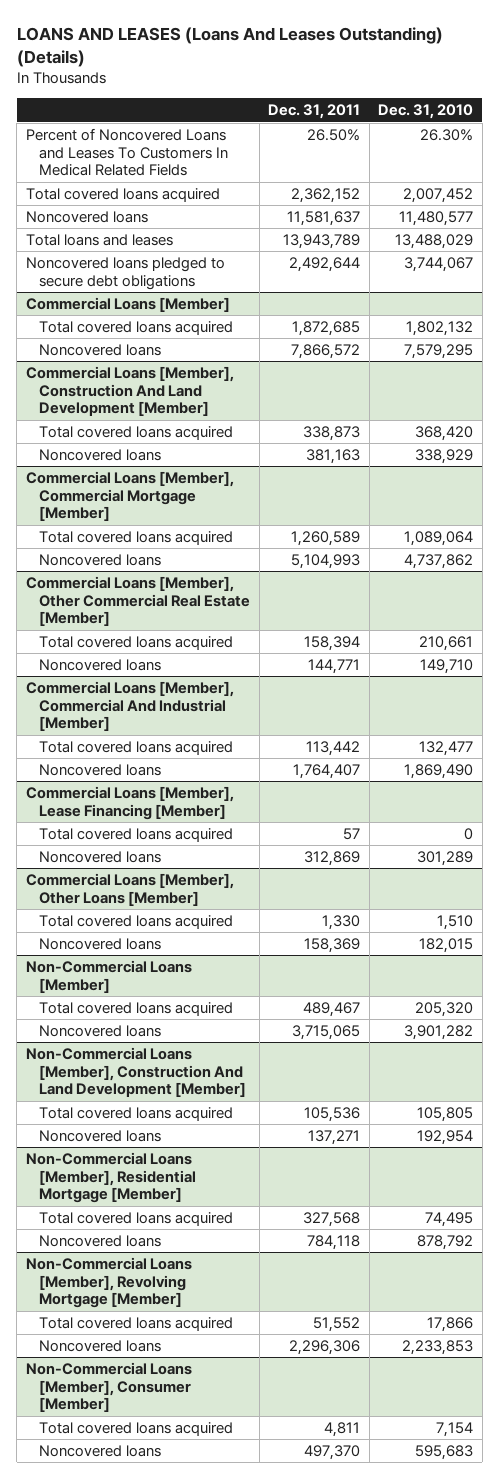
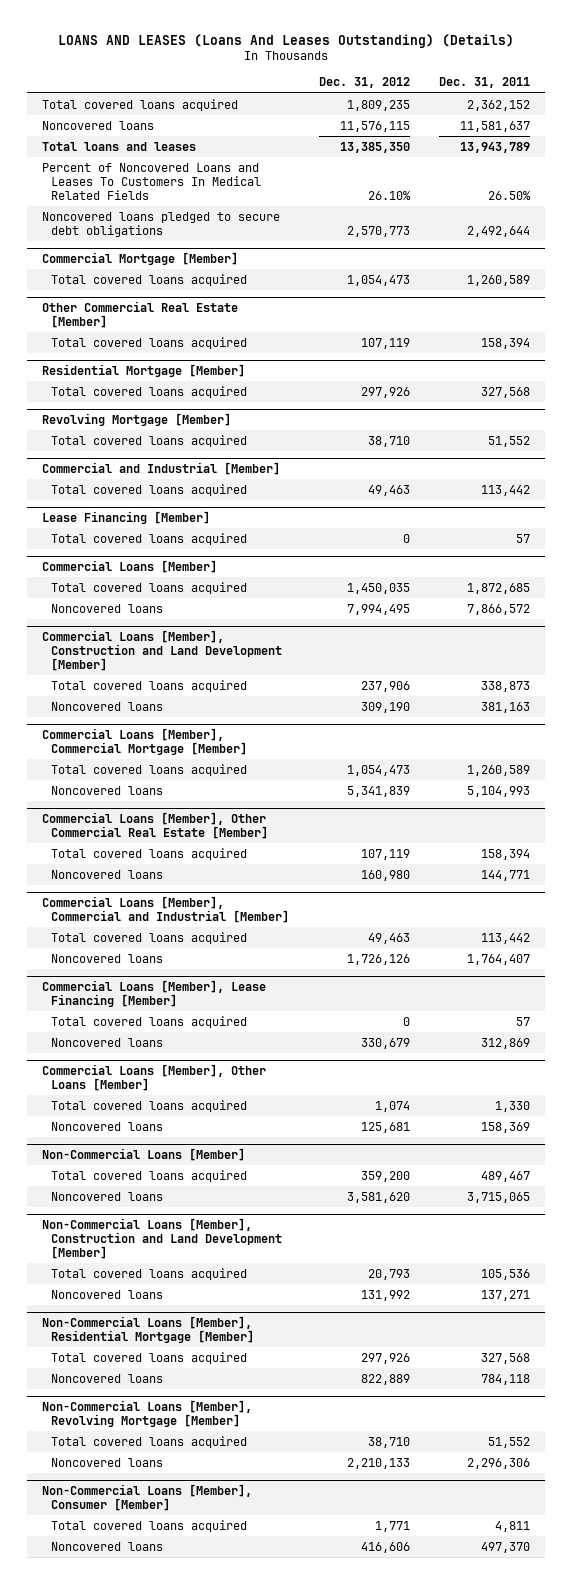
- | Dec. 31, 2011 | Dec. 31, 2010
+ | Dec. 31, 2012 | Dec. 31, 2011
moved down: Percent of Noncovered Loans and Leases To Customers In Medical Related Fields | 26.10% | 26.50%
+ Commercial Mortgage [Member]
+ Total covered loans acquired | 1,054,473 | 1,260,589
+ Other Commercial Real Estate [Member]
+ Total covered loans acquired | 107,119 | 158,394
+ Residential Mortgage [Member]
+ Total covered loans acquired | 297,926 | 327,568
+ Revolving Mortgage [Member]
+ Total covered loans acquired | 38,710 | 51,552
+ Commercial and Industrial [Member]
+ Total covered loans acquired | 49,463 | 113,442
+ Lease Financing [Member]
+ Total covered loans acquired | 0 | 57
- Commercial Loans [Member], Construction And Land Development [Member]
+ Commercial Loans [Member], Construction and Land Development [Member]
- Commercial Loans [Member], Commercial And Industrial [Member]
+ Commercial Loans [Member], Commercial and Industrial [Member]
- Non-Commercial Loans [Member], Construction And Land Development [Member]
+ Non-Commercial Loans [Member], Construction and Land Development [Member]

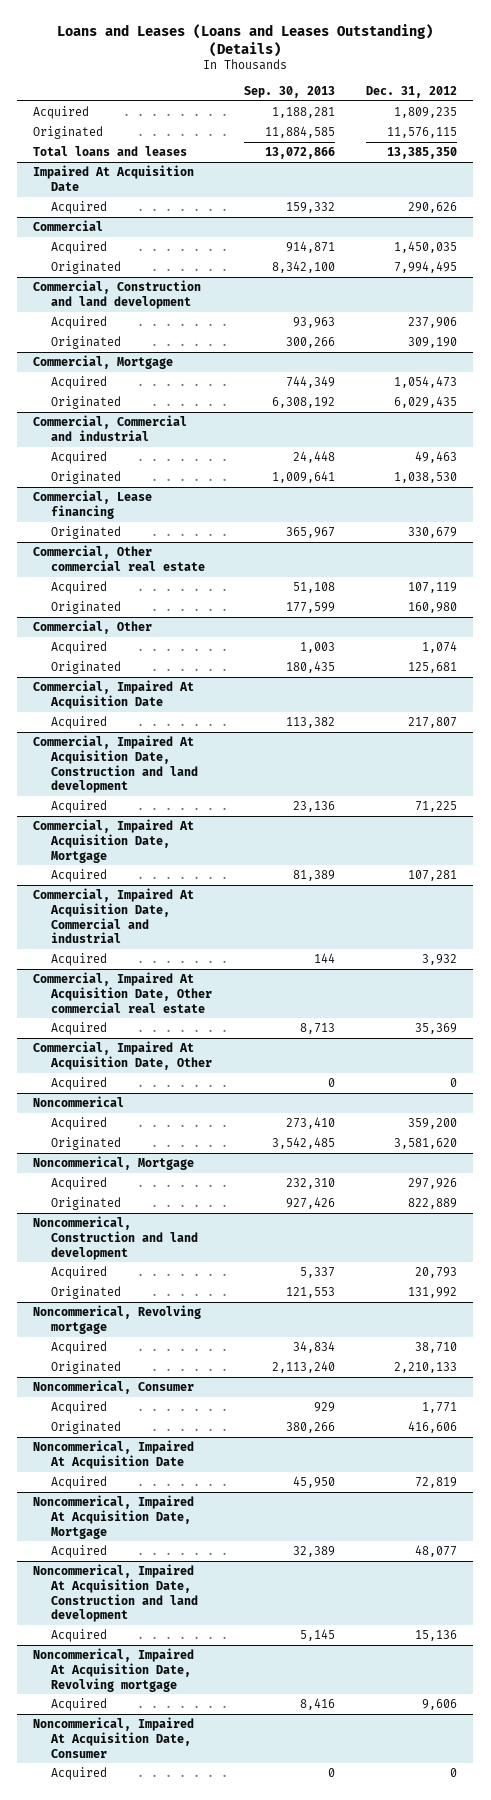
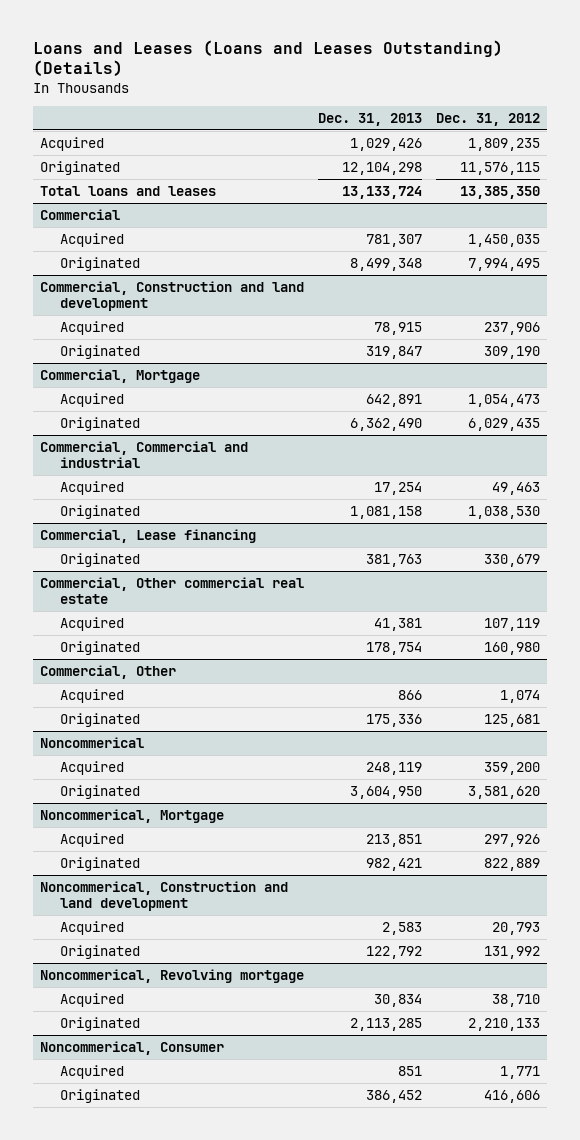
- | Sep. 30, 2013 | Dec. 31, 2012
+ | Dec. 31, 2013 | Dec. 31, 2012
- Impaired At Acquisition Date
- Acquired | 159,332 | 290,626
- Commercial, Impaired At Acquisition Date
- Acquired | 113,382 | 217,807
- Commercial, Impaired At Acquisition Date, Construction and land development
- Acquired | 23,136 | 71,225
- Commercial, Impaired At Acquisition Date, Mortgage
- Acquired | 81,389 | 107,281
- Commercial, Impaired At Acquisition Date, Commercial and industrial
- Acquired | 144 | 3,932
- Commercial, Impaired At Acquisition Date, Other commercial real estate
- Acquired | 8,713 | 35,369
- Commercial, Impaired At Acquisition Date, Other
- Acquired | 0 | 0
- Noncommerical, Impaired At Acquisition Date
- Acquired | 45,950 | 72,819
- Noncommerical, Impaired At Acquisition Date, Mortgage
- Acquired | 32,389 | 48,077
- Noncommerical, Impaired At Acquisition Date, Construction and land development
- Acquired | 5,145 | 15,136
- Noncommerical, Impaired At Acquisition Date, Revolving mortgage
- Acquired | 8,416 | 9,606
- Noncommerical, Impaired At Acquisition Date, Consumer
- Acquired | 0 | 0

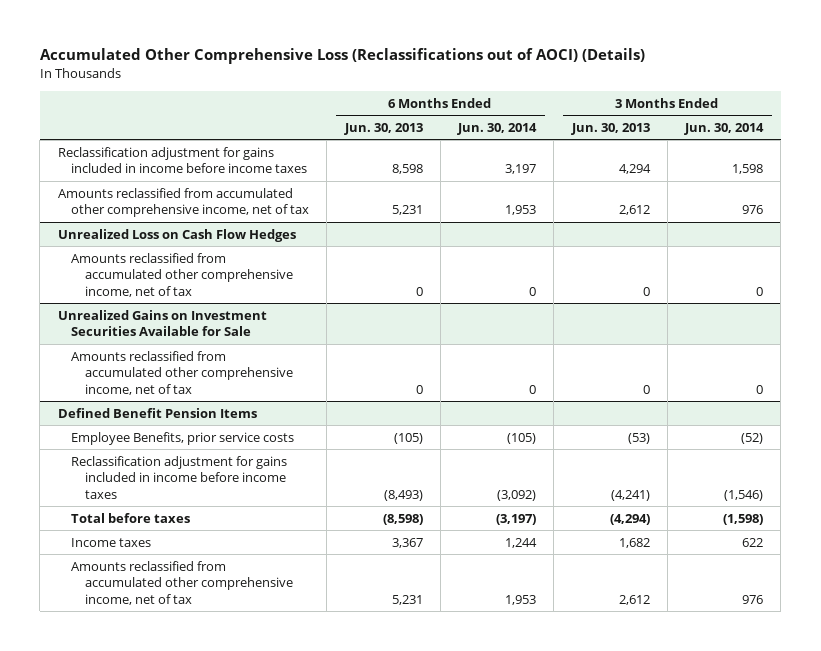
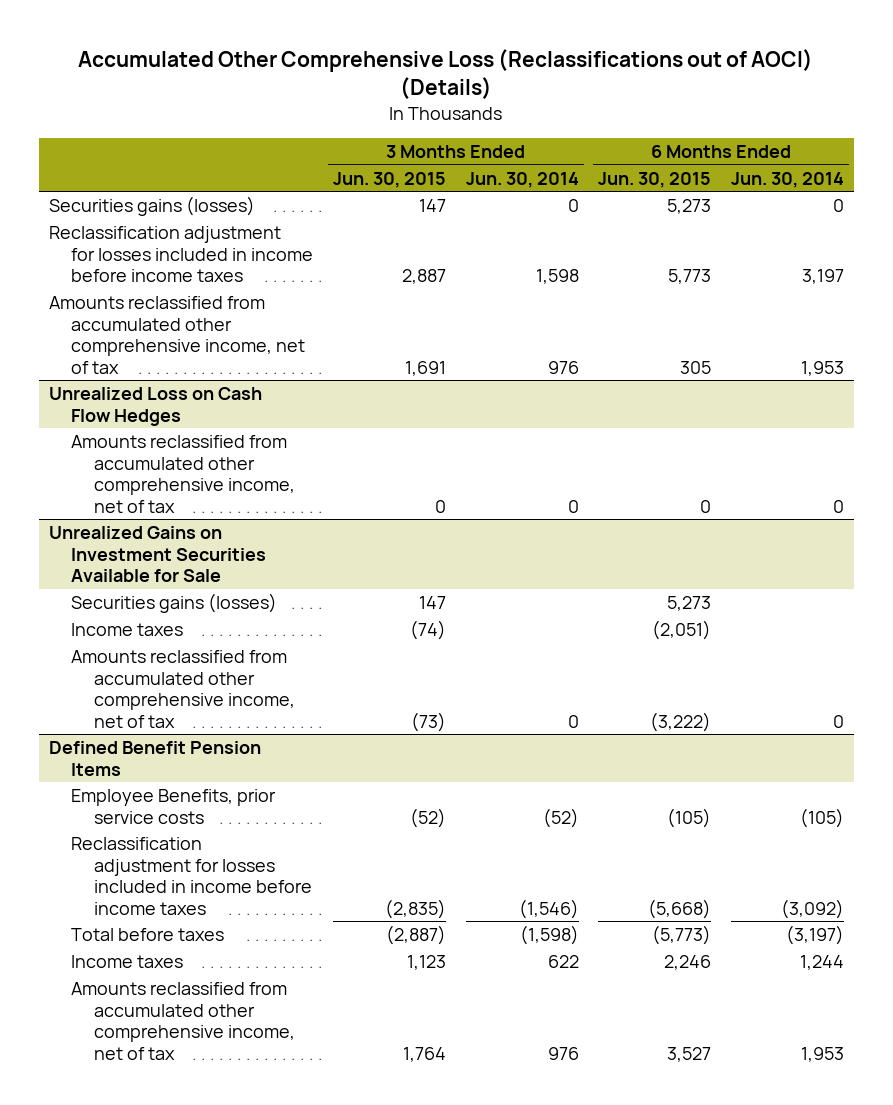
- | 6 Months Ended Jun. 30, 2013 | 6 Months Ended Jun. 30, 2014 | 3 Months Ended Jun. 30, 2013 | 3 Months Ended Jun. 30, 2014
+ | 3 Months Ended Jun. 30, 2015 | 3 Months Ended Jun. 30, 2014 | 6 Months Ended Jun. 30, 2015 | 6 Months Ended Jun. 30, 2014
- Reclassification adjustment for gains included in income before income taxes | 8,598 | 3,197 | 4,294 | 1,598
+ Securities gains (losses) | 147 | 0 | 5,273 | 0
+ Reclassification adjustment for losses included in income before income taxes | 2,887 | 1,598 | 5,773 | 3,197
@ Unrealized Gains on Investment Securities Available for Sale
+ Securities gains (losses) | 147 | | 5,273 |
+ Income taxes | (74) | | (2,051) |
@ Defined Benefit Pension Items
- Reclassification adjustment for gains included in income before income taxes | (8,493) | (3,092) | (4,241) | (1,546)
+ Reclassification adjustment for losses included in income before income taxes | (2,835) | (1,546) | (5,668) | (3,092)

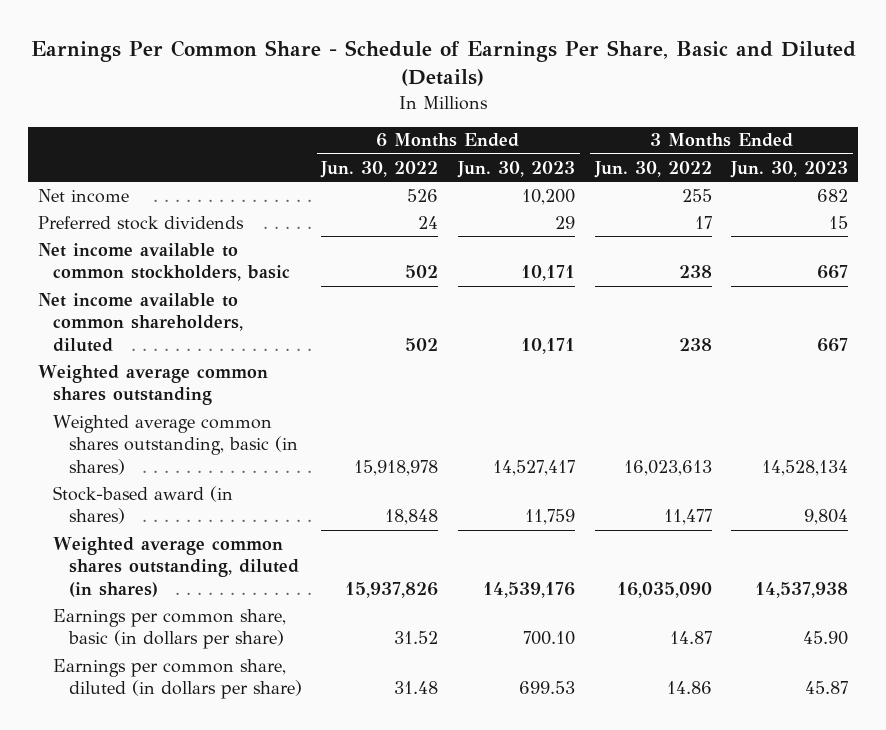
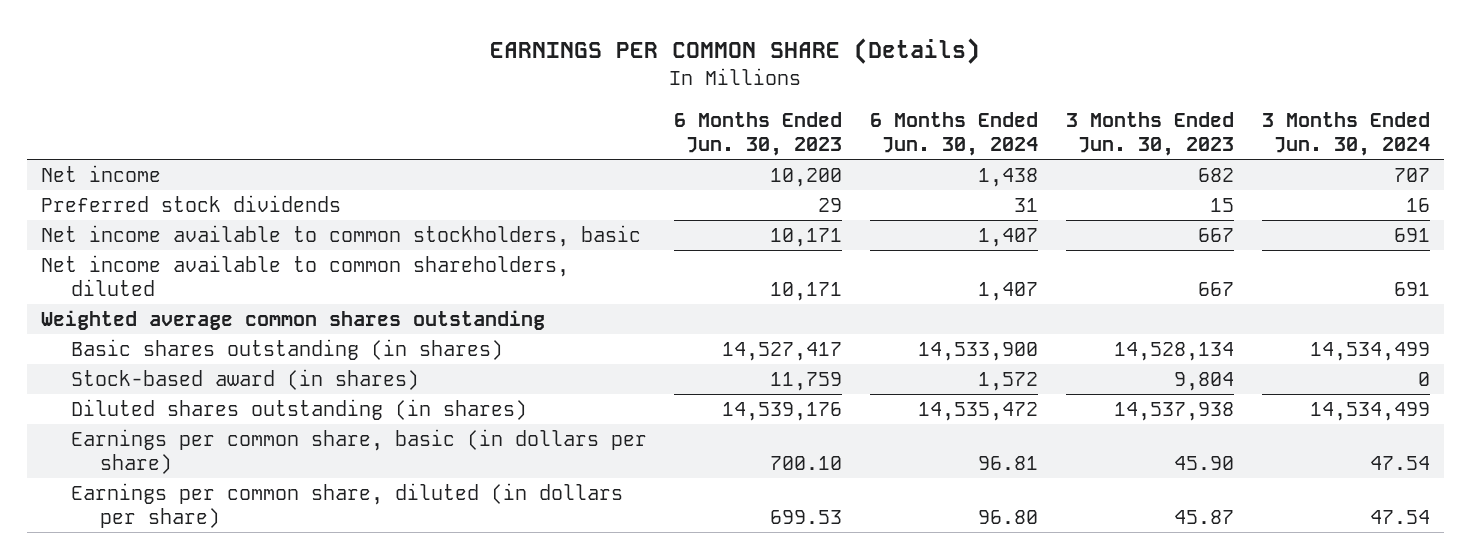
- Earnings Per Common Share - Schedule of Earnings Per Share, Basic and Diluted (Details)
+ EARNINGS PER COMMON SHARE (Details)
- | 6 Months Ended Jun. 30, 2022 | 6 Months Ended Jun. 30, 2023 | 3 Months Ended Jun. 30, 2022 | 3 Months Ended Jun. 30, 2023
+ | 6 Months Ended Jun. 30, 2023 | 6 Months Ended Jun. 30, 2024 | 3 Months Ended Jun. 30, 2023 | 3 Months Ended Jun. 30, 2024
- Weighted average common shares outstanding, basic (in shares) | 15,918,978 | 14,527,417 | 16,023,613 | 14,528,134
+ Basic shares outstanding (in shares) | 14,527,417 | 14,533,900 | 14,528,134 | 14,534,499
- Weighted average common shares outstanding, diluted (in shares) | 15,937,826 | 14,539,176 | 16,035,090 | 14,537,938
+ Diluted shares outstanding (in shares) | 14,539,176 | 14,535,472 | 14,537,938 | 14,534,499

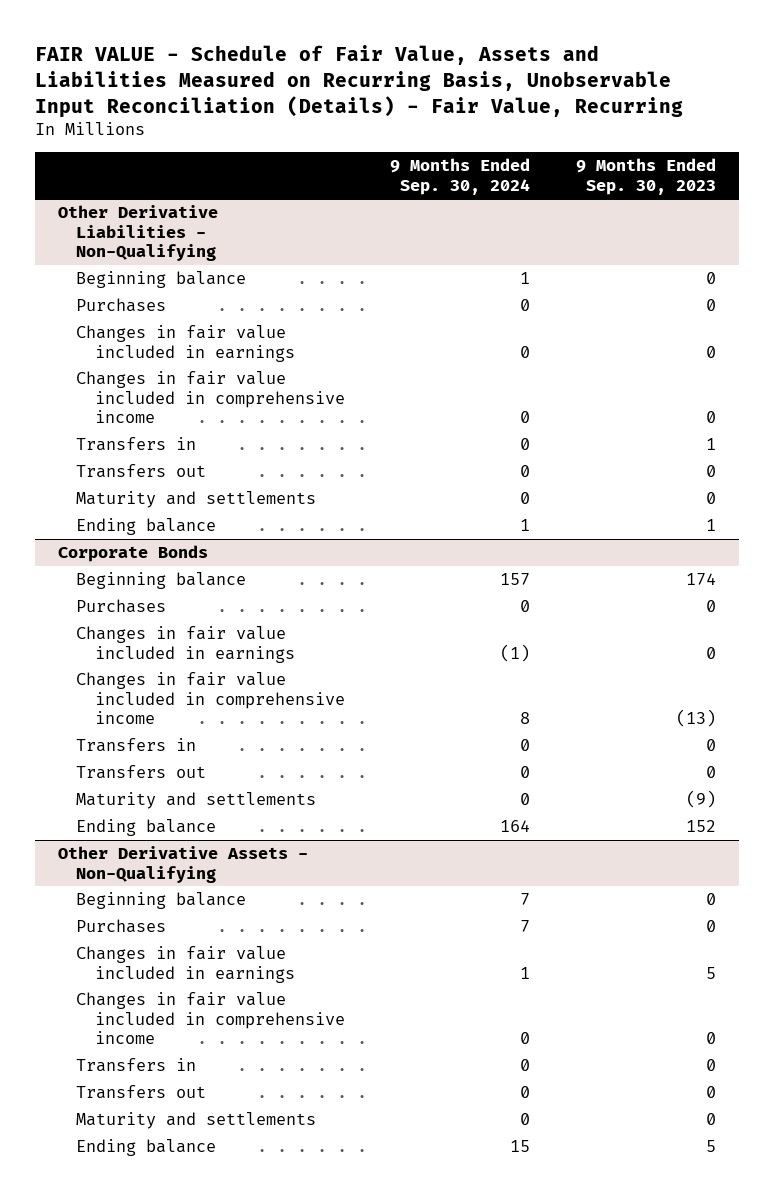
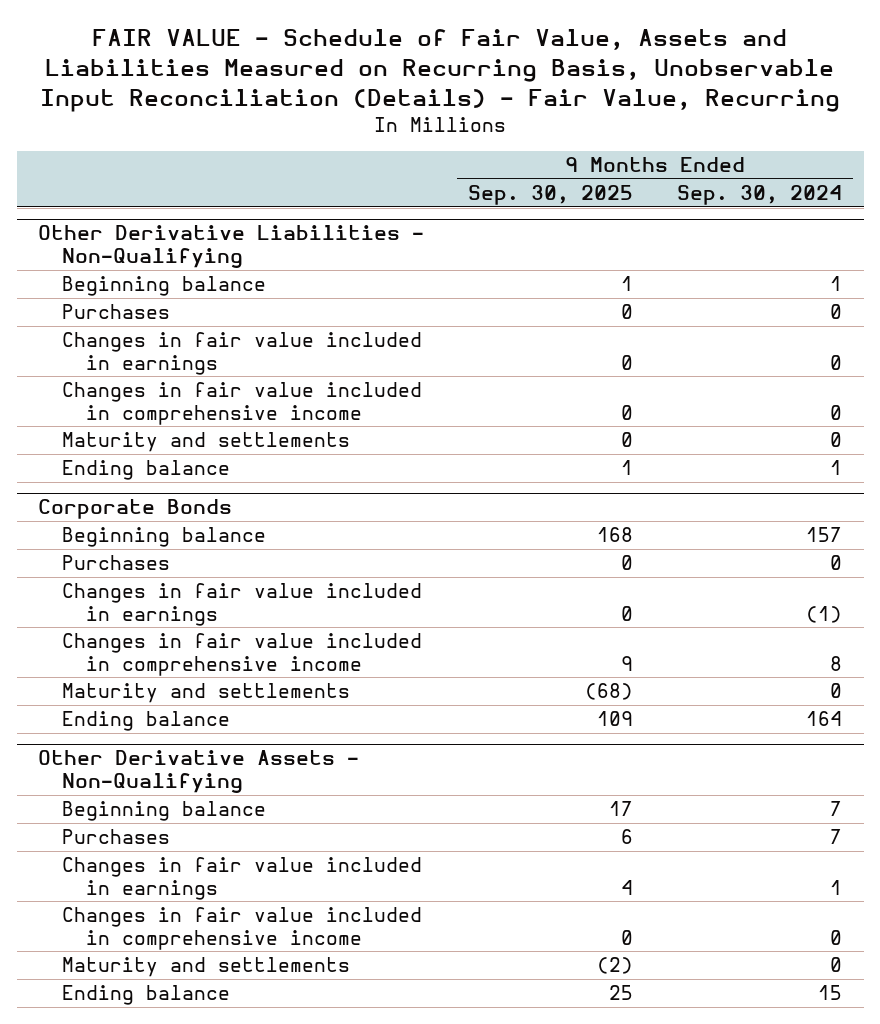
- | 9 Months Ended Sep. 30, 2024 | 9 Months Ended Sep. 30, 2023
+ | 9 Months Ended Sep. 30, 2025 | 9 Months Ended Sep. 30, 2024
@ Other Derivative Liabilities - Non-Qualifying
- Transfers in | 0 | 1
- Transfers out | 0 | 0
@ Corporate Bonds
- Transfers in | 0 | 0
- Transfers out | 0 | 0
@ Other Derivative Assets - Non-Qualifying
- Transfers in | 0 | 0
- Transfers out | 0 | 0

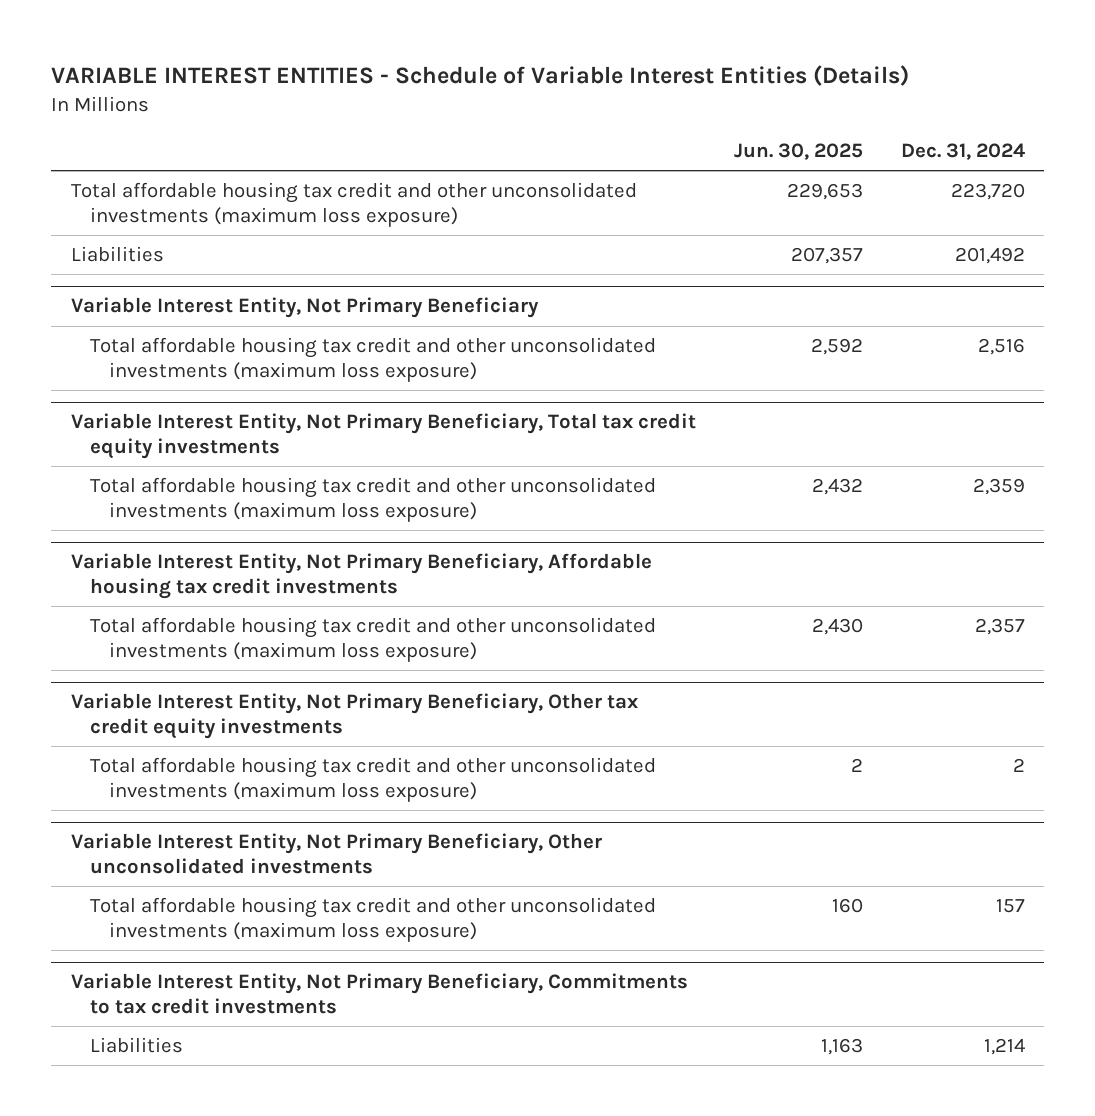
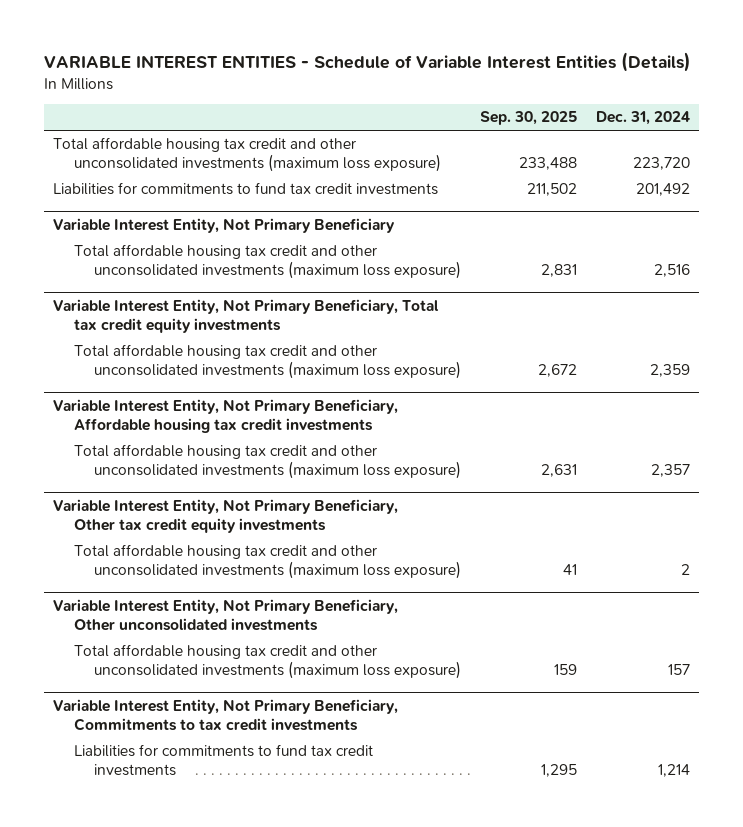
- | Jun. 30, 2025 | Dec. 31, 2024
+ | Sep. 30, 2025 | Dec. 31, 2024
- Liabilities | 207,357 | 201,492
+ Liabilities for commitments to fund tax credit investments | 211,502 | 201,492
@ Variable Interest Entity, Not Primary Beneficiary, Commitments to tax credit investments
- Liabilities | 1,163 | 1,214
+ Liabilities for commitments to fund tax credit investments | 1,295 | 1,214

